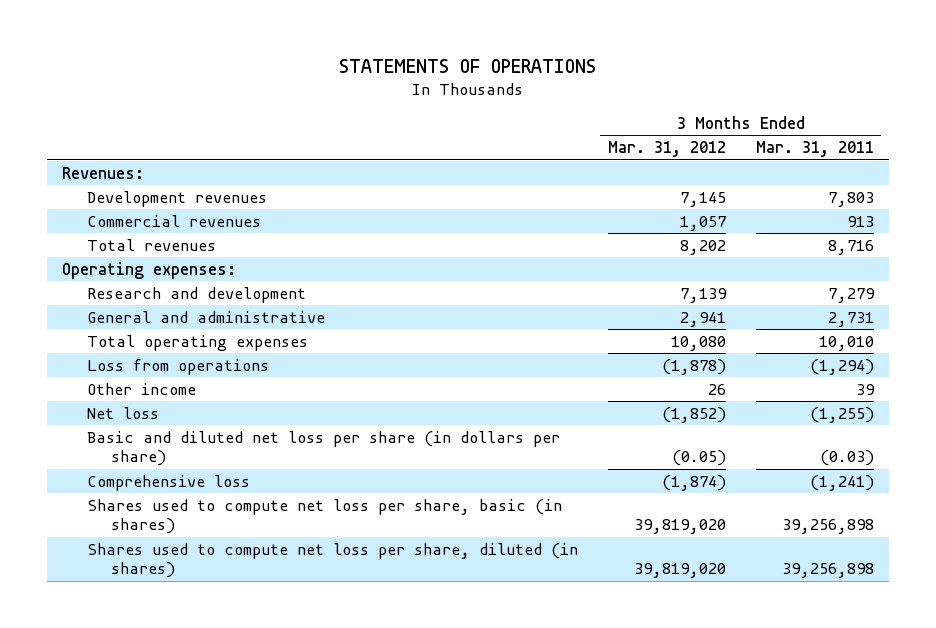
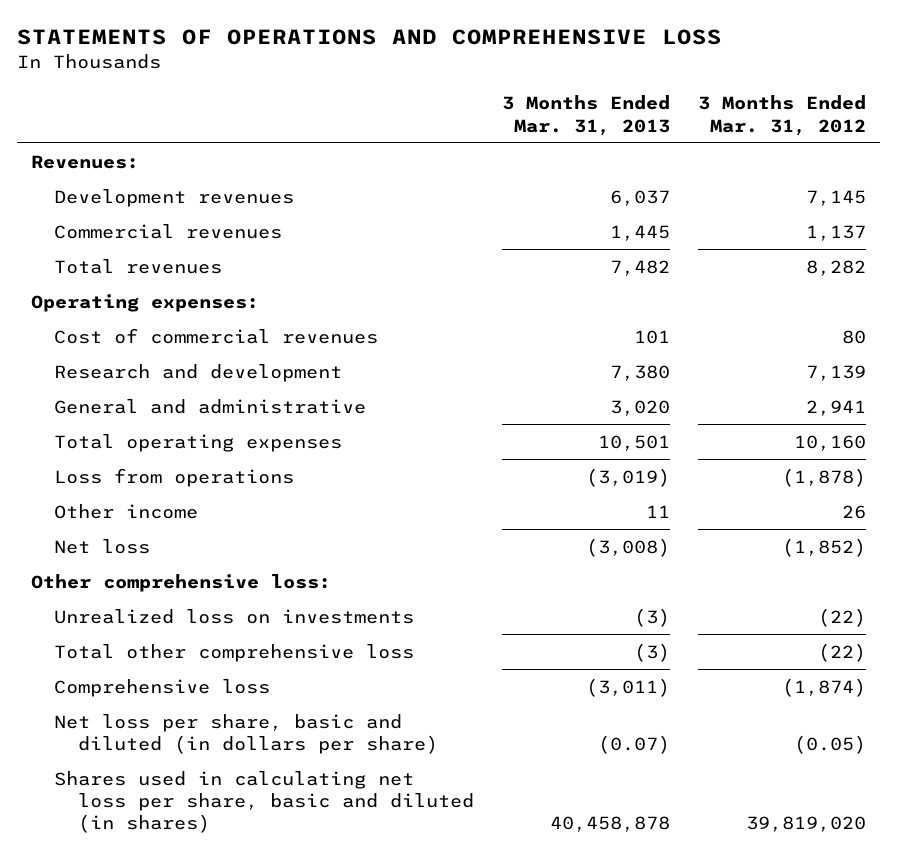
- STATEMENTS OF OPERATIONS
+ STATEMENTS OF OPERATIONS AND COMPREHENSIVE LOSS
- | 3 Months Ended Mar. 31, 2012 | 3 Months Ended Mar. 31, 2011
+ | 3 Months Ended Mar. 31, 2013 | 3 Months Ended Mar. 31, 2012
- Commercial revenues | 1,057 | 913
- Total revenues | 8,202 | 8,716
+ Commercial revenues | 1,445 | 1,137
+ Total revenues | 7,482 | 8,282
+ Cost of commercial revenues | 101 | 80
- Total operating expenses | 10,080 | 10,010
+ Total operating expenses | 10,501 | 10,160
- Basic and diluted net loss per share (in dollars per share) | (0.05) | (0.03)
+ Other comprehensive loss:
+ Unrealized loss on investments | (3) | (22)
+ Total other comprehensive loss | (3) | (22)
- Shares used to compute net loss per share, basic (in shares) | 39,819,020 | 39,256,898
- Shares used to compute net loss per share, diluted (in shares) | 39,819,020 | 39,256,898
+ Net loss per share, basic and diluted (in dollars per share) | (0.07) | (0.05)
+ Shares used in calculating net loss per share, basic and diluted (in shares) | 40,458,878 | 39,819,020

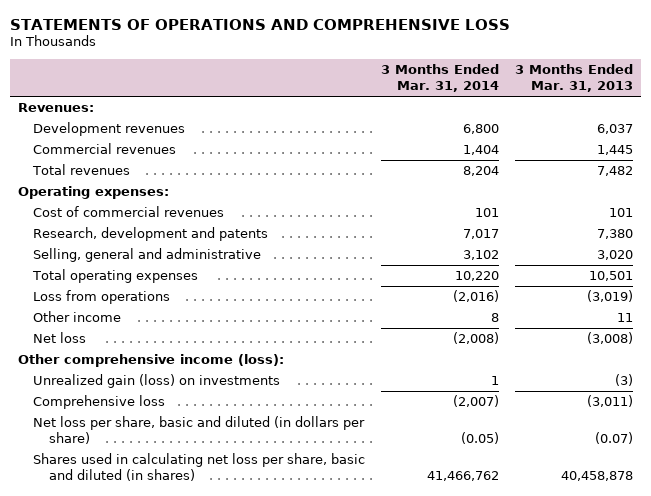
- | 3 Months Ended Mar. 31, 2013 | 3 Months Ended Mar. 31, 2012
+ | 3 Months Ended Mar. 31, 2014 | 3 Months Ended Mar. 31, 2013
- Research and development | 7,380 | 7,139
- General and administrative | 3,020 | 2,941
+ Research, development and patents | 7,017 | 7,380
+ Selling, general and administrative | 3,102 | 3,020
- Other comprehensive loss:
- Unrealized loss on investments | (3) | (22)
- Total other comprehensive loss | (3) | (22)
+ Other comprehensive income (loss):
+ Unrealized gain (loss) on investments | 1 | (3)

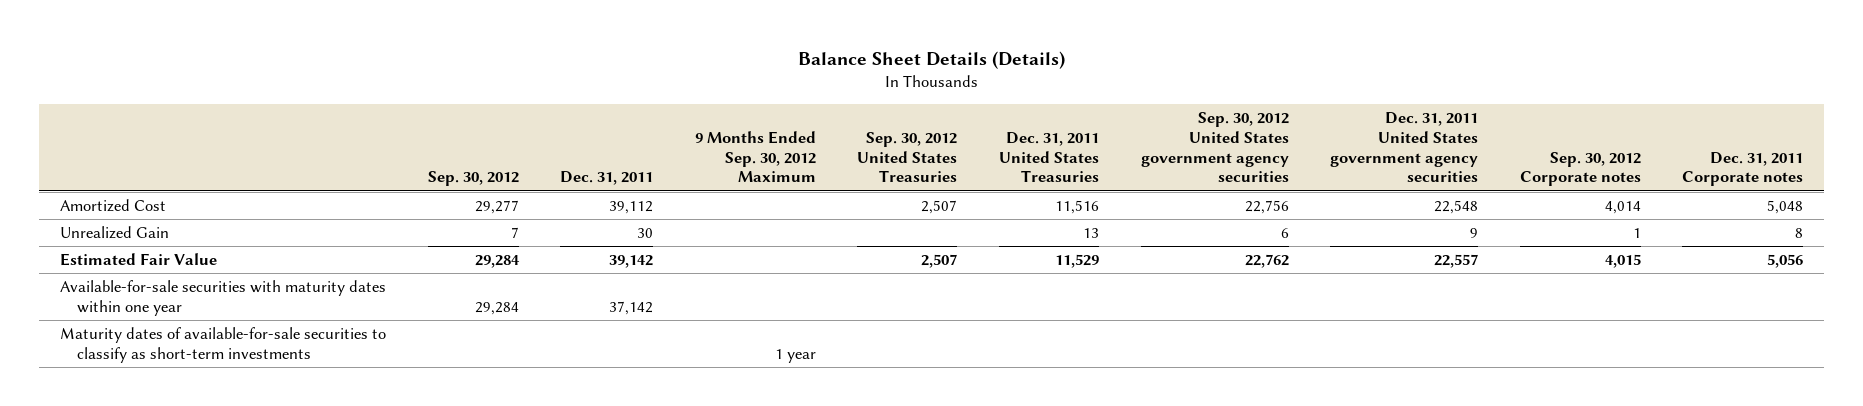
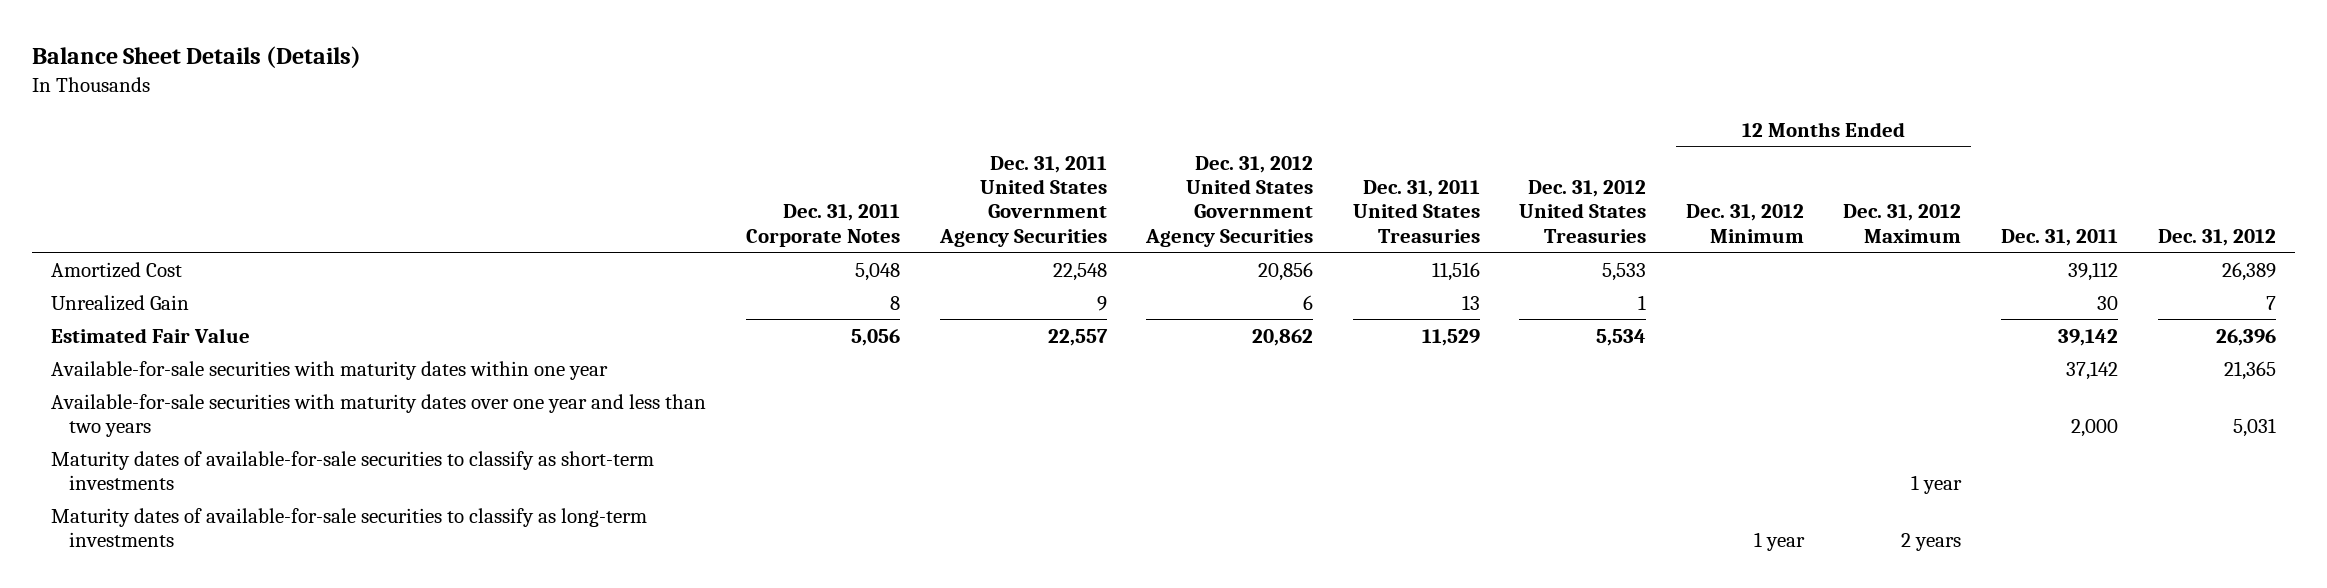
- | Sep. 30, 2012 | Dec. 31, 2011 | 9 Months Ended Sep. 30, 2012 Maximum | Sep. 30, 2012 United States Treasuries | Dec. 31, 2011 United States Treasuries | Sep. 30, 2012 United States government agency securities | Dec. 31, 2011 United States government agency securities | Sep. 30, 2012 Corporate notes | Dec. 31, 2011 Corporate notes
+ | Dec. 31, 2011 Corporate Notes | Dec. 31, 2011 United States Government Agency Securities | Dec. 31, 2012 United States Government Agency Securities | Dec. 31, 2011 United States Treasuries | Dec. 31, 2012 United States Treasuries | 12 Months Ended Dec. 31, 2012 Minimum | 12 Months Ended Dec. 31, 2012 Maximum | Dec. 31, 2011 | Dec. 31, 2012
+ Available-for-sale securities with maturity dates over one year and less than two years | | | | | | | | 2,000 | 5,031
+ Maturity dates of available-for-sale securities to classify as long-term investments | | | | | | 1 year | 2 years | |

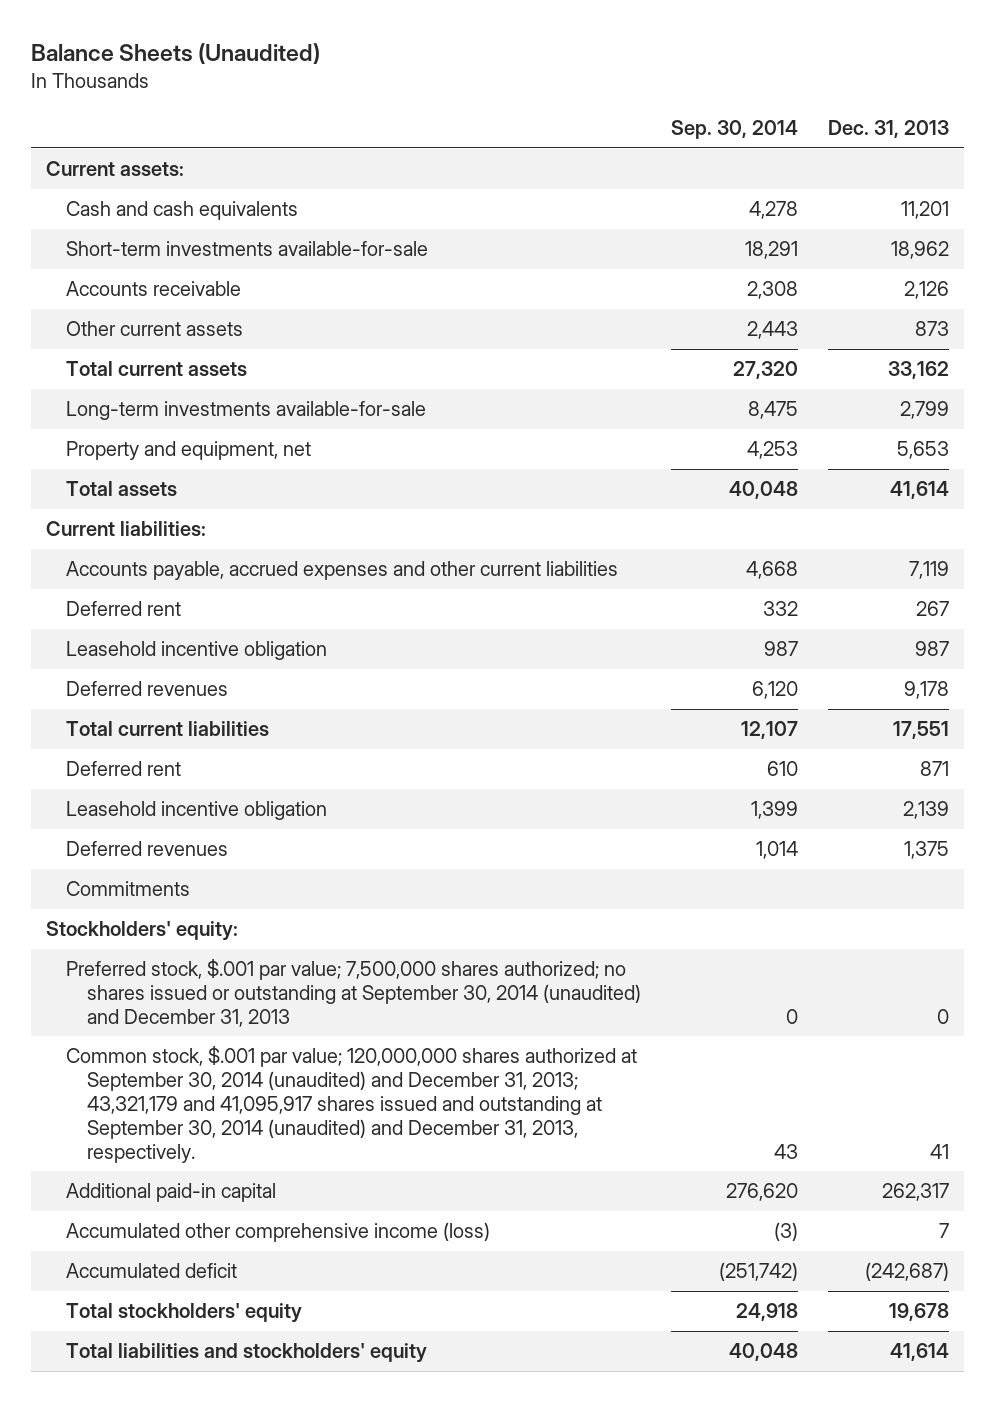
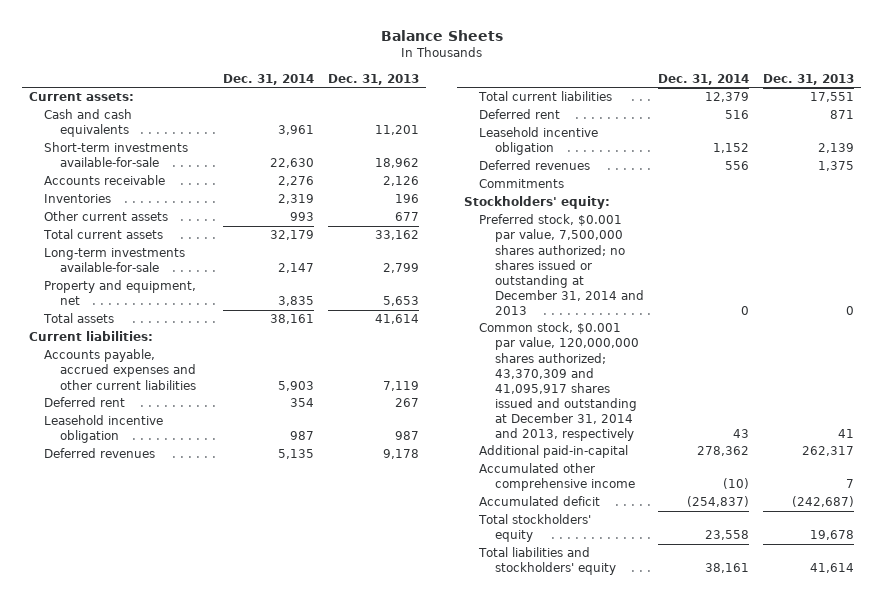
- Balance Sheets (Unaudited)
+ Balance Sheets
- | Sep. 30, 2014 | Dec. 31, 2013
+ | Dec. 31, 2014 | Dec. 31, 2013
- Other current assets | 2,443 | 873
+ Inventories | 2,319 | 196
+ Other current assets | 993 | 677
- Preferred stock, $.001 par value; 7,500,000 shares authorized; no shares issued or outstanding at September 30, 2014 (unaudited) and December 31, 2013 | 0 | 0
- Common stock, $.001 par value; 120,000,000 shares authorized at September 30, 2014 (unaudited) and December 31, 2013; 43,321,179 and 41,095,917 shares issued and outstanding at September 30, 2014 (unaudited) and December 31, 2013, respectively. | 43 | 41
- Additional paid-in capital | 276,620 | 262,317
- Accumulated other comprehensive income (loss) | (3) | 7
+ Preferred stock, $0.001 par value, 7,500,000 shares authorized; no shares issued or outstanding at December 31, 2014 and 2013 | 0 | 0
+ Common stock, $0.001 par value, 120,000,000 shares authorized; 43,370,309 and 41,095,917 shares issued and outstanding at December 31, 2014 and 2013, respectively | 43 | 41
+ Additional paid-in-capital | 278,362 | 262,317
+ Accumulated other comprehensive income | (10) | 7

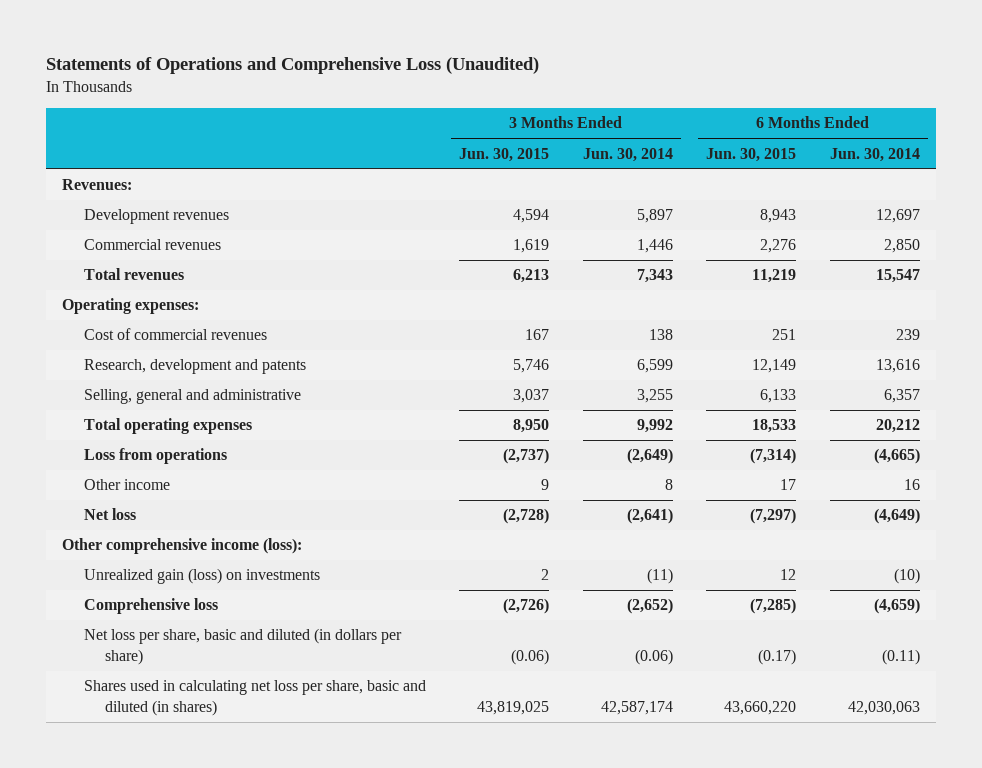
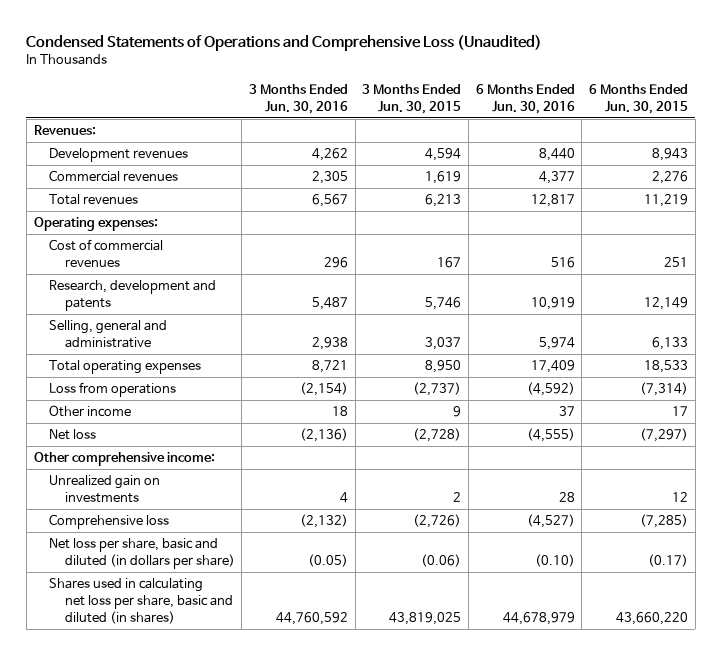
- Statements of Operations and Comprehensive Loss (Unaudited)
+ Condensed Statements of Operations and Comprehensive Loss (Unaudited)
- | 3 Months Ended Jun. 30, 2015 | 3 Months Ended Jun. 30, 2014 | 6 Months Ended Jun. 30, 2015 | 6 Months Ended Jun. 30, 2014
+ | 3 Months Ended Jun. 30, 2016 | 3 Months Ended Jun. 30, 2015 | 6 Months Ended Jun. 30, 2016 | 6 Months Ended Jun. 30, 2015
- Other comprehensive income (loss):
- Unrealized gain (loss) on investments | 2 | (11) | 12 | (10)
+ Other comprehensive income:
+ Unrealized gain on investments | 4 | 2 | 28 | 12

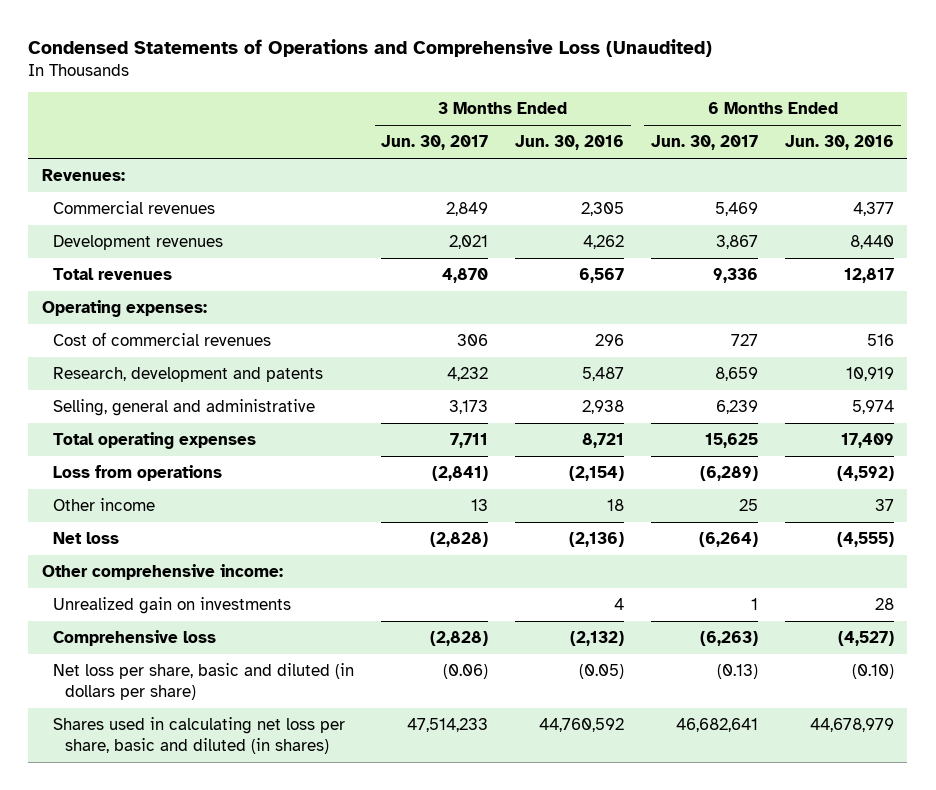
- | 3 Months Ended Jun. 30, 2016 | 3 Months Ended Jun. 30, 2015 | 6 Months Ended Jun. 30, 2016 | 6 Months Ended Jun. 30, 2015
+ | 3 Months Ended Jun. 30, 2017 | 3 Months Ended Jun. 30, 2016 | 6 Months Ended Jun. 30, 2017 | 6 Months Ended Jun. 30, 2016
moved down: Development revenues | 2,021 | 4,262 | 3,867 | 8,440

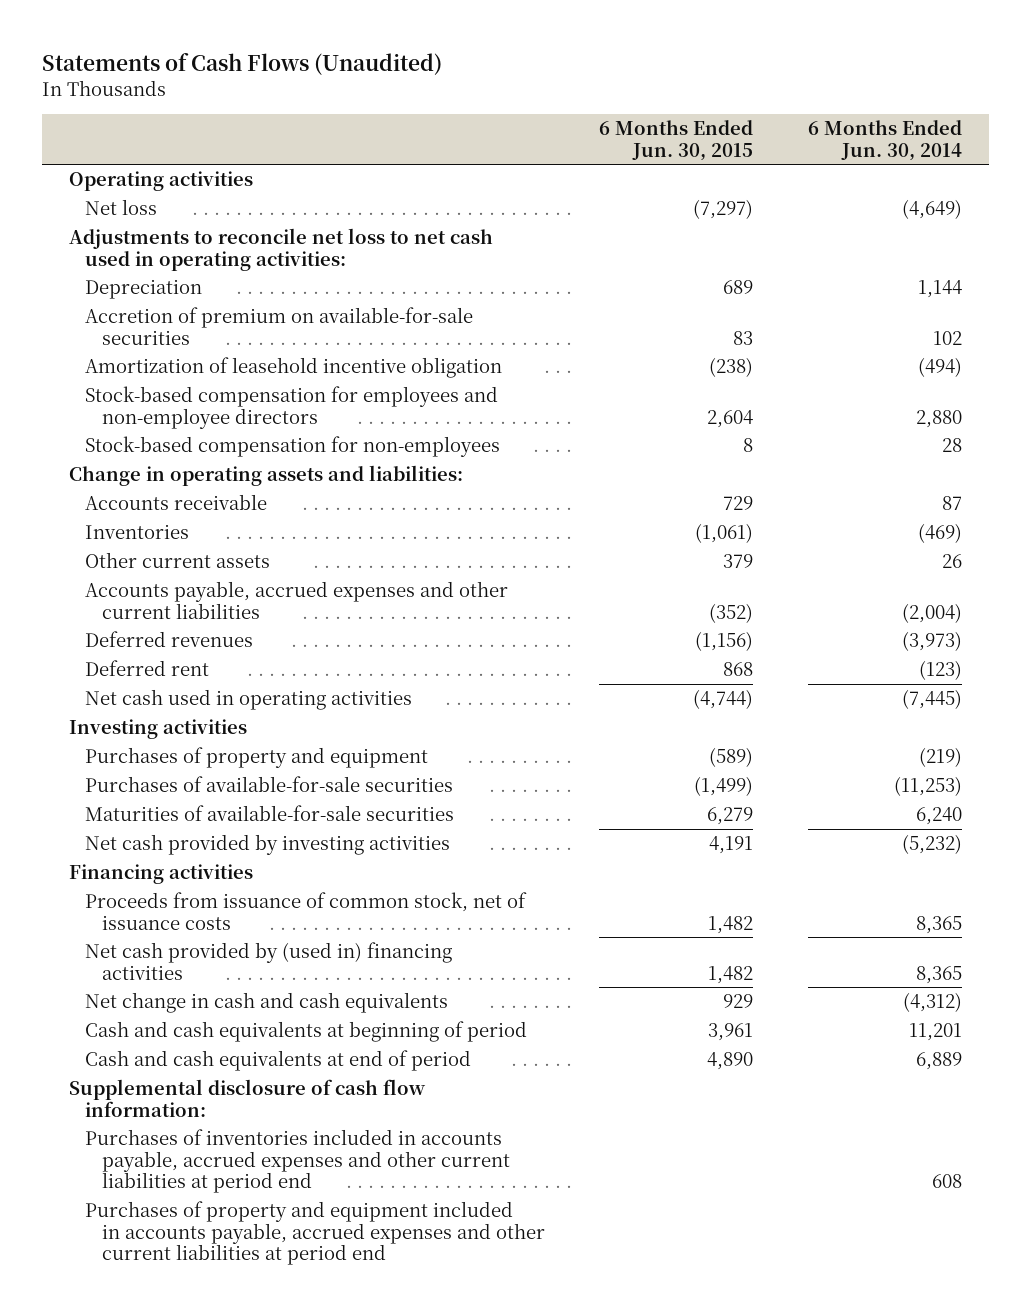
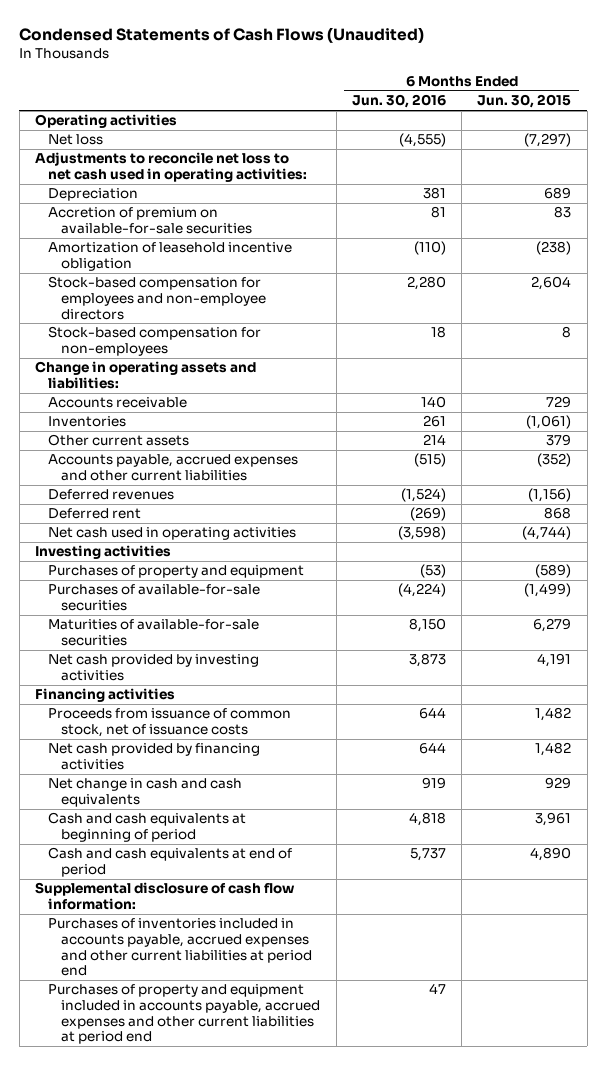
- Statements of Cash Flows (Unaudited)
+ Condensed Statements of Cash Flows (Unaudited)
- | 6 Months Ended Jun. 30, 2015 | 6 Months Ended Jun. 30, 2014
+ | 6 Months Ended Jun. 30, 2016 | 6 Months Ended Jun. 30, 2015
- Net cash provided by (used in) financing activities | 1,482 | 8,365
+ Net cash provided by financing activities | 644 | 1,482

